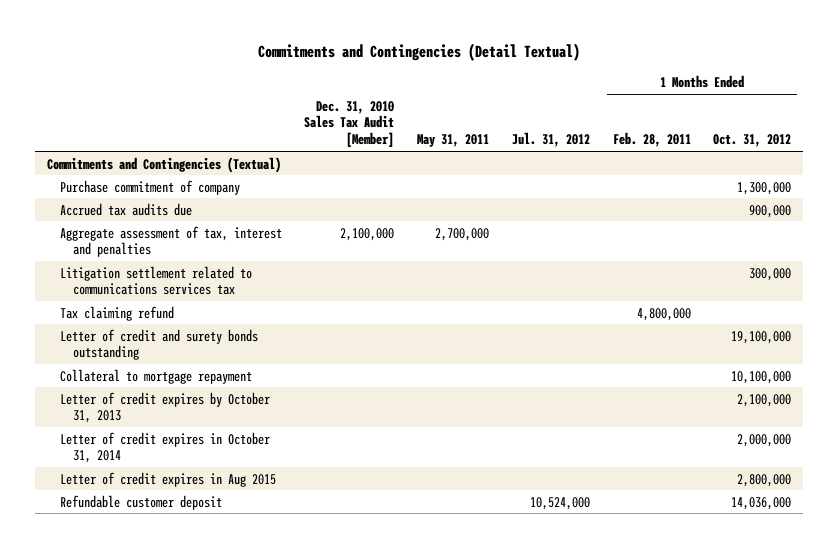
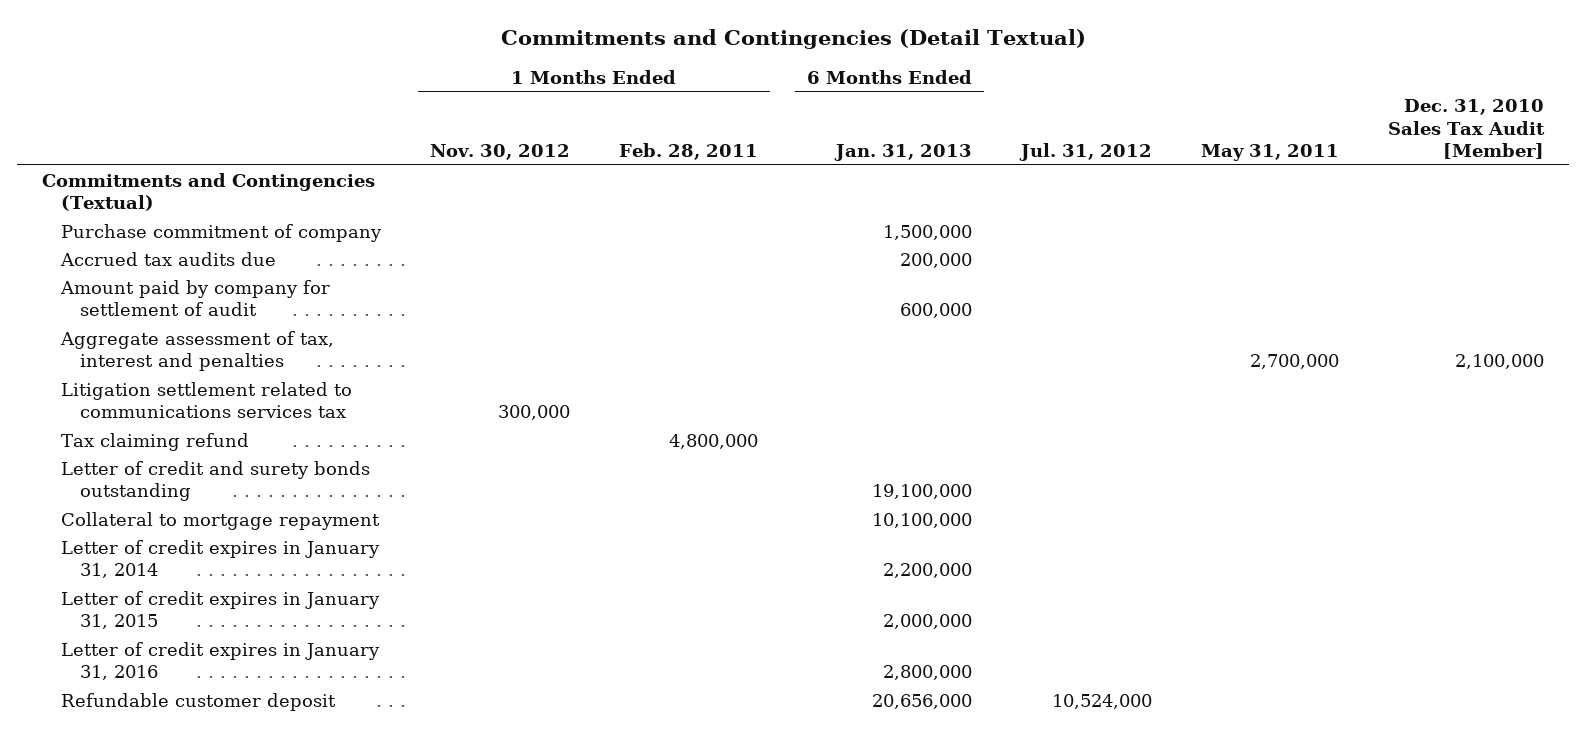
- | Dec. 31, 2010 Sales Tax Audit [Member] | May 31, 2011 | Jul. 31, 2012 | 1 Months Ended Feb. 28, 2011 | 1 Months Ended Oct. 31, 2012
+ | 1 Months Ended Nov. 30, 2012 | 1 Months Ended Feb. 28, 2011 | 6 Months Ended Jan. 31, 2013 | Jul. 31, 2012 | May 31, 2011 | Dec. 31, 2010 Sales Tax Audit [Member]
+ Amount paid by company for settlement of audit | | | 600,000 | | |
- Letter of credit expires by October 31, 2013 | | | | | 2,100,000
- Letter of credit expires in October 31, 2014 | | | | | 2,000,000
- Letter of credit expires in Aug 2015 | | | | | 2,800,000
+ Letter of credit expires in January 31, 2014 | | | 2,200,000 | | |
+ Letter of credit expires in January 31, 2015 | | | 2,000,000 | | |
+ Letter of credit expires in January 31, 2016 | | | 2,800,000 | | |

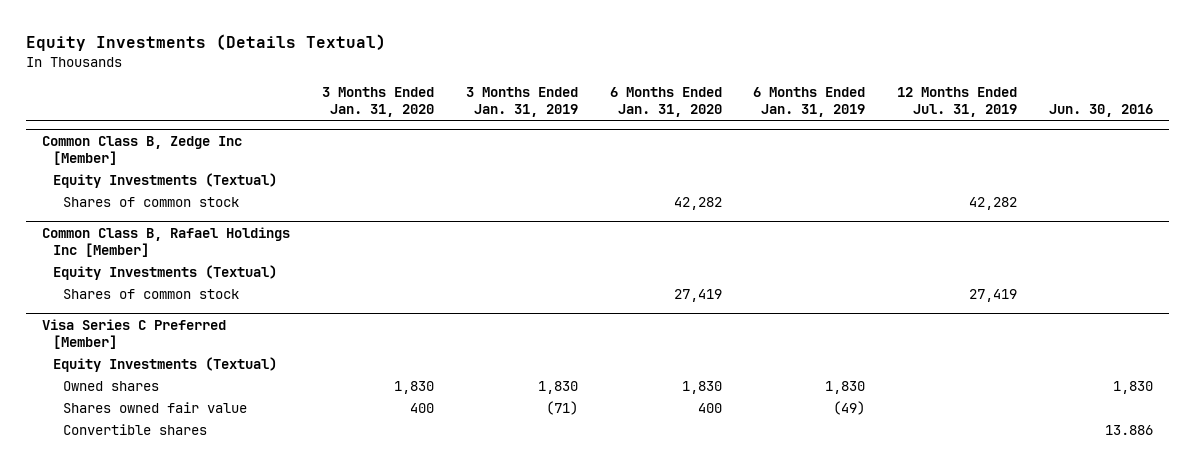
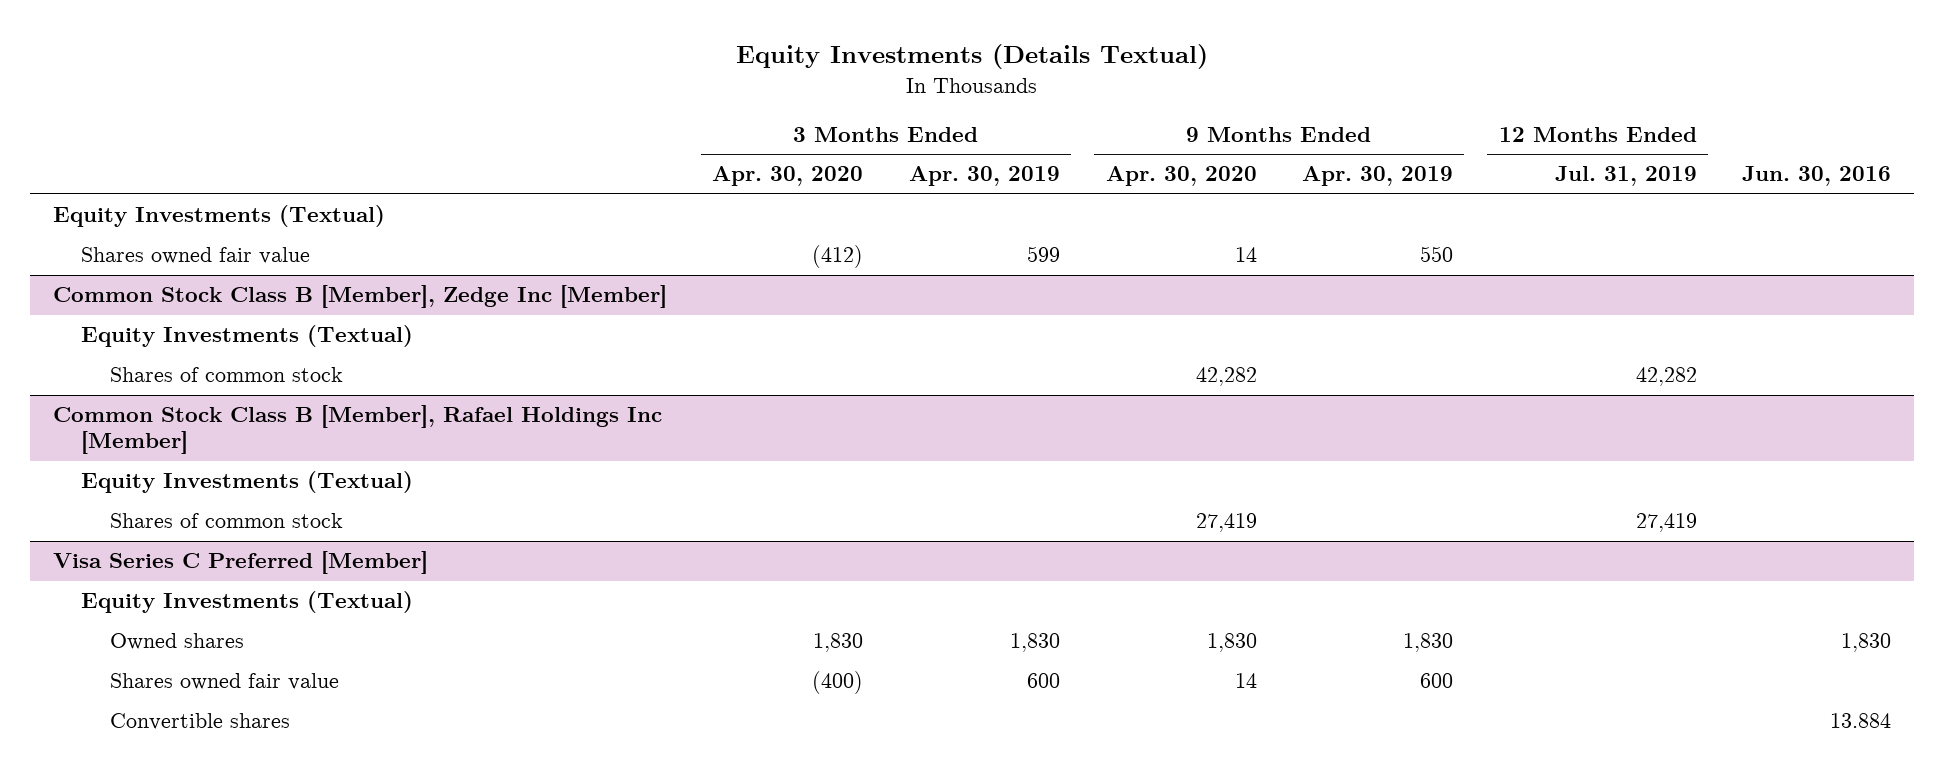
- | 3 Months Ended Jan. 31, 2020 | 3 Months Ended Jan. 31, 2019 | 6 Months Ended Jan. 31, 2020 | 6 Months Ended Jan. 31, 2019 | 12 Months Ended Jul. 31, 2019 | Jun. 30, 2016
+ | 3 Months Ended Apr. 30, 2020 | 3 Months Ended Apr. 30, 2019 | 9 Months Ended Apr. 30, 2020 | 9 Months Ended Apr. 30, 2019 | 12 Months Ended Jul. 31, 2019 | Jun. 30, 2016
- Common Class B, Zedge Inc [Member]
+ Equity Investments (Textual)
+ Shares owned fair value | (412) | 599 | 14 | 550 | |
+ Common Stock Class B [Member], Zedge Inc [Member]
- Common Class B, Rafael Holdings Inc [Member]
+ Common Stock Class B [Member], Rafael Holdings Inc [Member]
@ Visa Series C Preferred [Member]
- Convertible shares | | | | | | 13.886
+ Convertible shares | | | | | | 13.884

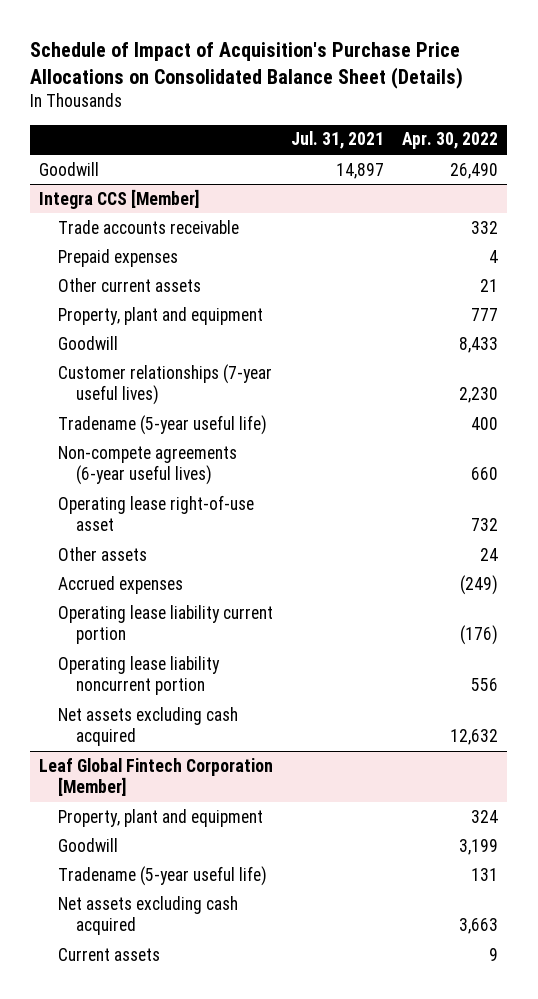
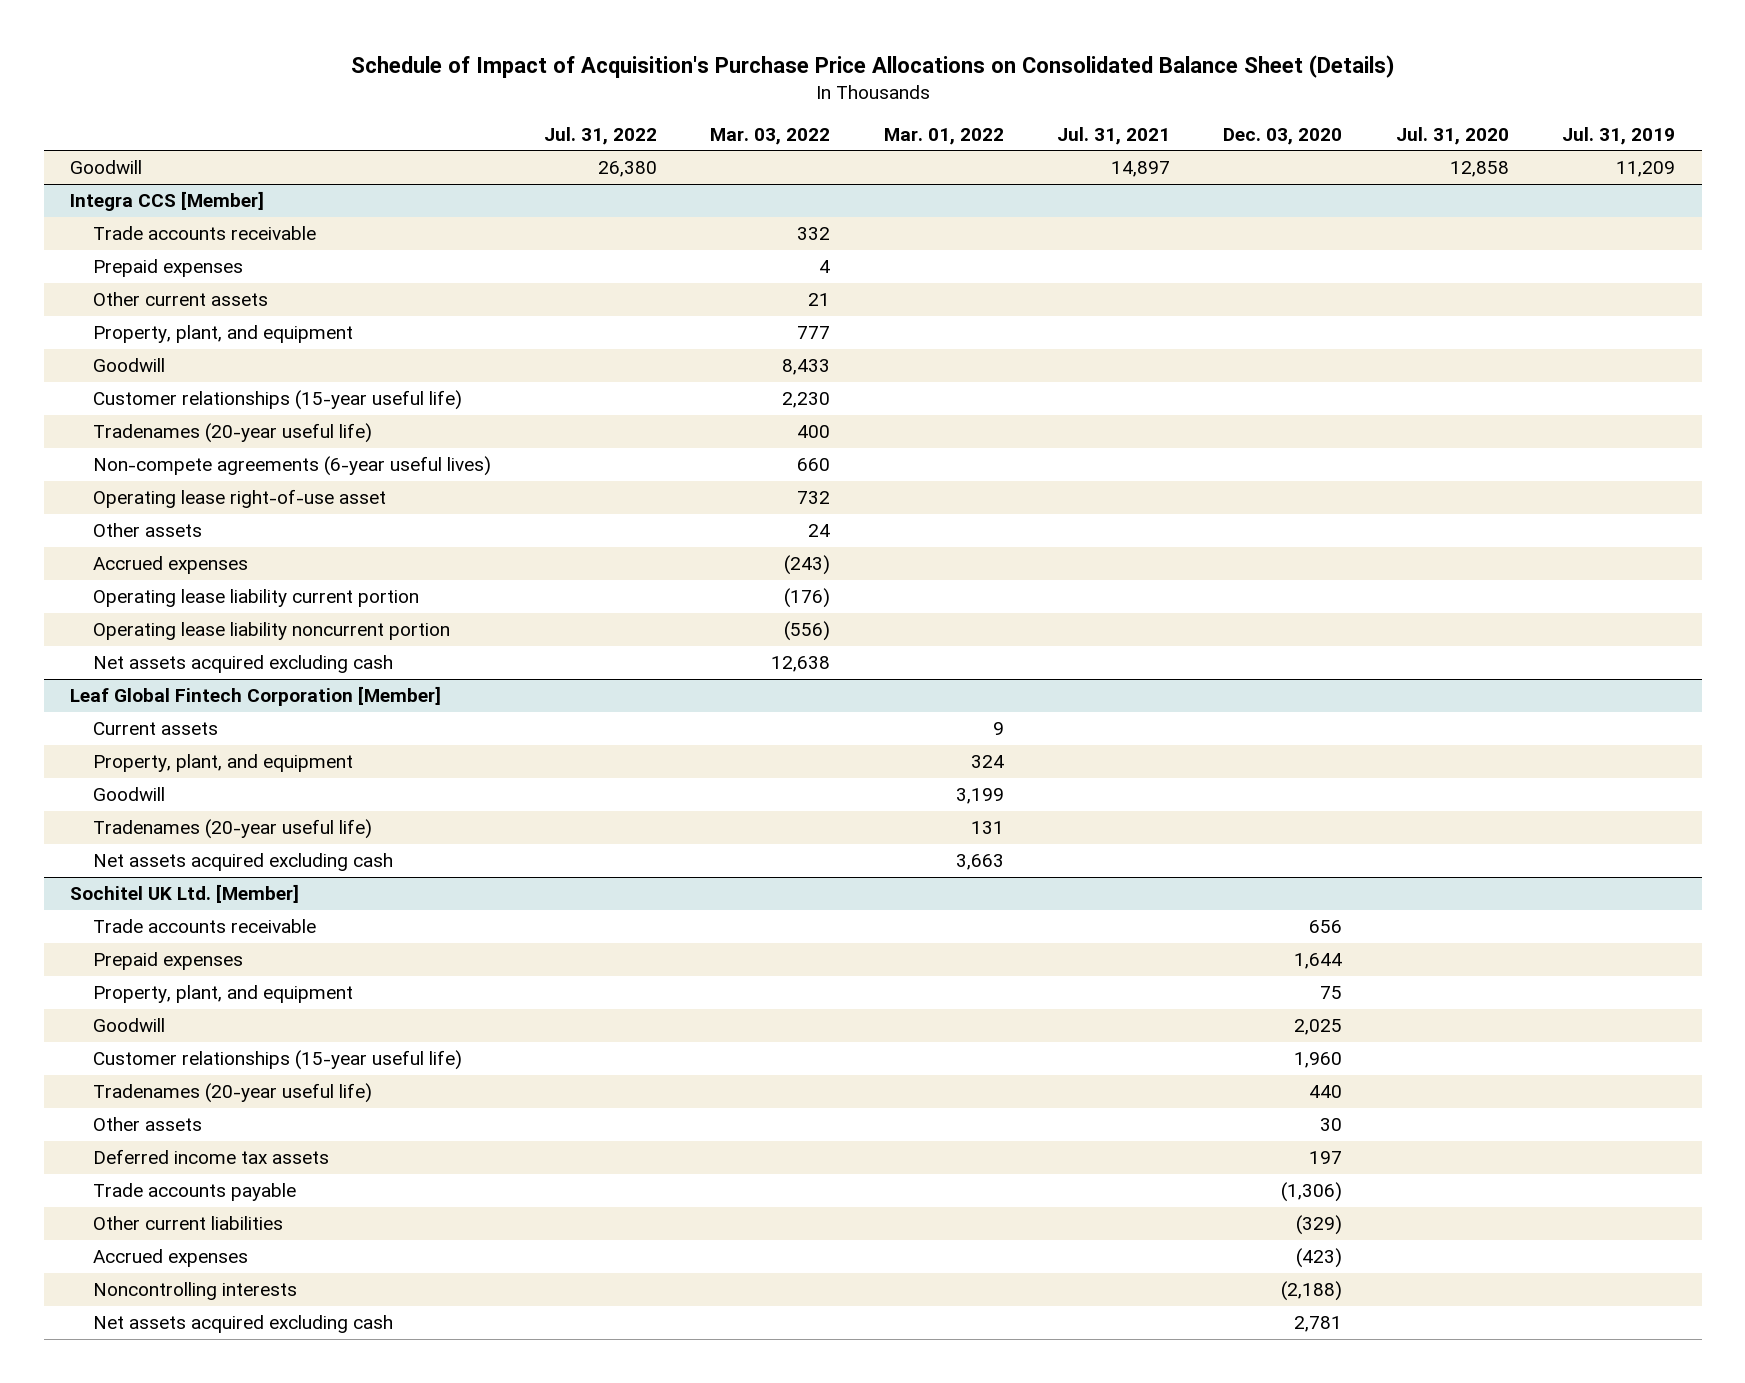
- | Jul. 31, 2021 | Apr. 30, 2022
+ | Jul. 31, 2022 | Mar. 03, 2022 | Mar. 01, 2022 | Jul. 31, 2021 | Dec. 03, 2020 | Jul. 31, 2020 | Jul. 31, 2019
@ Integra CCS [Member]
- Property, plant and equipment | | 777
+ Property, plant, and equipment | | 777 | | | | |
- Customer relationships (7-year useful lives) | | 2,230
- Tradename (5-year useful life) | | 400
+ Customer relationships (15-year useful life) | | 2,230 | | | | |
+ Tradenames (20-year useful life) | | 400 | | | | |
- Net assets excluding cash acquired | | 12,632
+ Net assets acquired excluding cash | | 12,638 | | | | |
@ Leaf Global Fintech Corporation [Member]
- Property, plant and equipment | | 324
- Tradename (5-year useful life) | | 131
- Net assets excluding cash acquired | | 3,663
+ Property, plant, and equipment | | | 324 | | | |
moved down: Goodwill | | | 3,199 | | | |
+ Tradenames (20-year useful life) | | | 131 | | | |
+ Net assets acquired excluding cash | | | 3,663 | | | |
+ Sochitel UK Ltd. [Member]
+ Trade accounts receivable | | | | | 656 | |
+ Prepaid expenses | | | | | 1,644 | |
+ Property, plant, and equipment | | | | | 75 | |
+ Goodwill | | | | | 2,025 | |
+ Customer relationships (15-year useful life) | | | | | 1,960 | |
+ Tradenames (20-year useful life) | | | | | 440 | |
+ Other assets | | | | | 30 | |
+ Deferred income tax assets | | | | | 197 | |
+ Trade accounts payable | | | | | (1,306) | |
+ Other current liabilities | | | | | (329) | |
+ Accrued expenses | | | | | (423) | |
+ Noncontrolling interests | | | | | (2,188) | |
+ Net assets acquired excluding cash | | | | | 2,781 | |

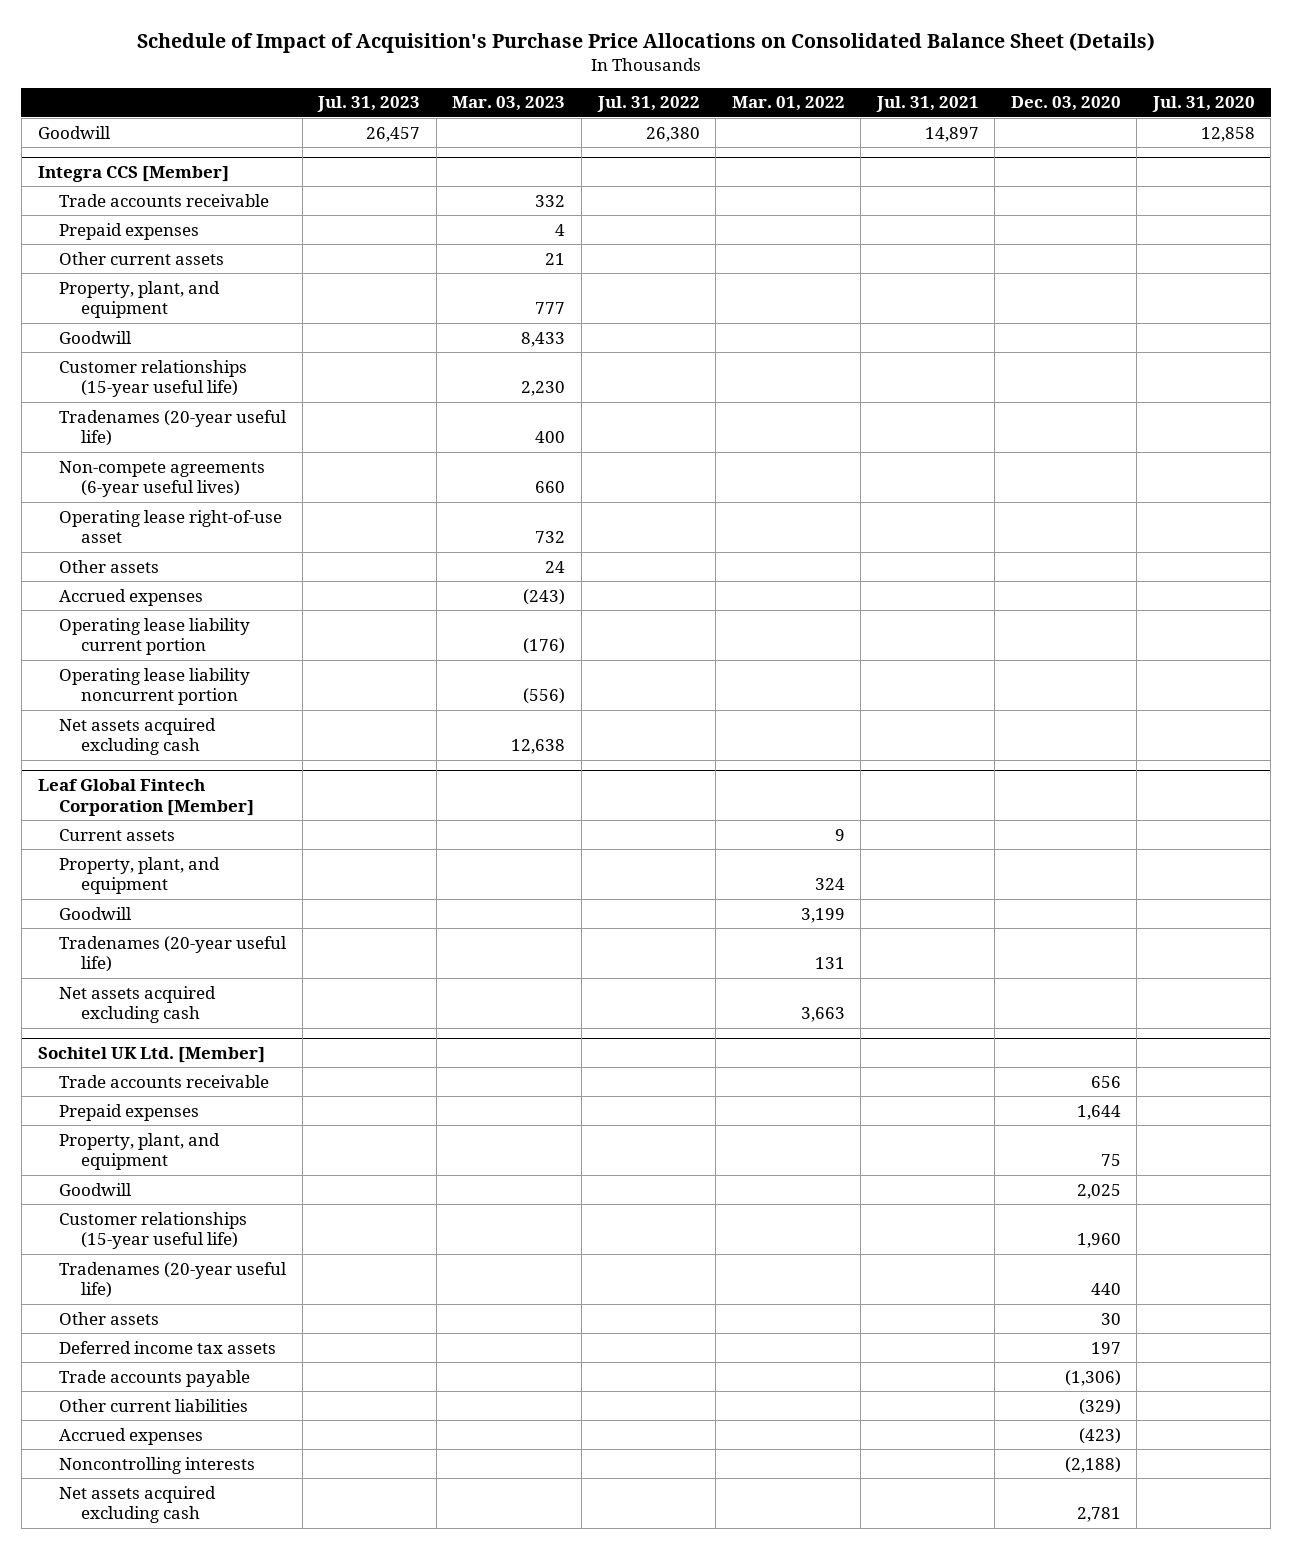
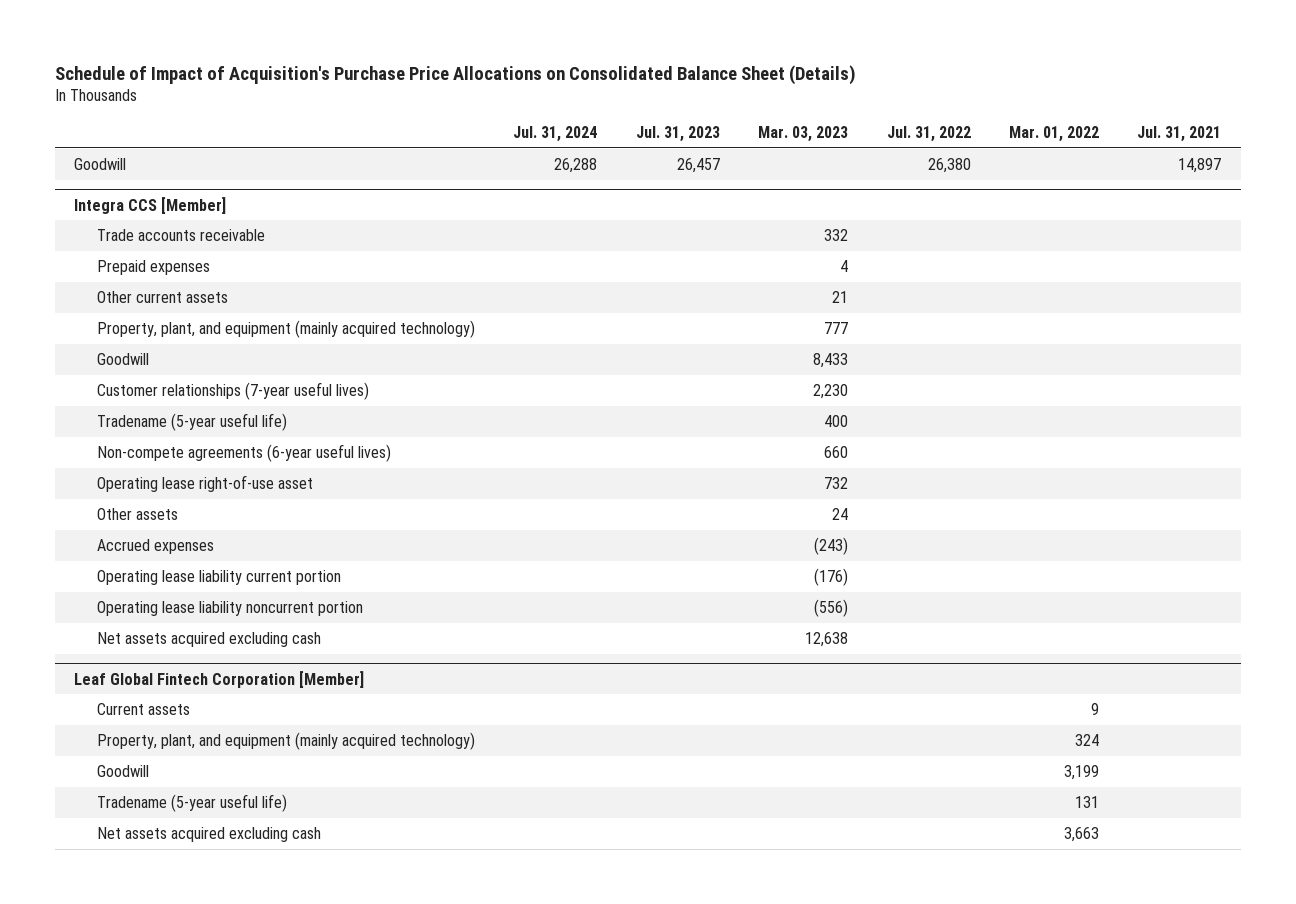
- | Jul. 31, 2023 | Mar. 03, 2023 | Jul. 31, 2022 | Mar. 01, 2022 | Jul. 31, 2021 | Dec. 03, 2020 | Jul. 31, 2020
+ | Jul. 31, 2024 | Jul. 31, 2023 | Mar. 03, 2023 | Jul. 31, 2022 | Mar. 01, 2022 | Jul. 31, 2021
@ Integra CCS [Member]
- Property, plant, and equipment | | 777 | | | | |
+ Property, plant, and equipment (mainly acquired technology) | | | 777 | | |
- Customer relationships (15-year useful life) | | 2,230 | | | | |
- Tradenames (20-year useful life) | | 400 | | | | |
+ Customer relationships (7-year useful lives) | | | 2,230 | | |
+ Tradename (5-year useful life) | | | 400 | | |
@ Leaf Global Fintech Corporation [Member]
- Property, plant, and equipment | | | | 324 | | |
+ Property, plant, and equipment (mainly acquired technology) | | | | | 324 |
- Tradenames (20-year useful life) | | | | 131 | | |
+ Tradename (5-year useful life) | | | | | 131 |
- Sochitel UK Ltd. [Member]
- Trade accounts receivable | | | | | | 656 |
- Prepaid expenses | | | | | | 1,644 |
- Property, plant, and equipment | | | | | | 75 |
- Goodwill | | | | | | 2,025 |
- Customer relationships (15-year useful life) | | | | | | 1,960 |
- Tradenames (20-year useful life) | | | | | | 440 |
- Other assets | | | | | | 30 |
- Deferred income tax assets | | | | | | 197 |
- Trade accounts payable | | | | | | (1,306) |
- Other current liabilities | | | | | | (329) |
- Accrued expenses | | | | | | (423) |
- Noncontrolling interests | | | | | | (2,188) |
- Net assets acquired excluding cash | | | | | | 2,781 |

